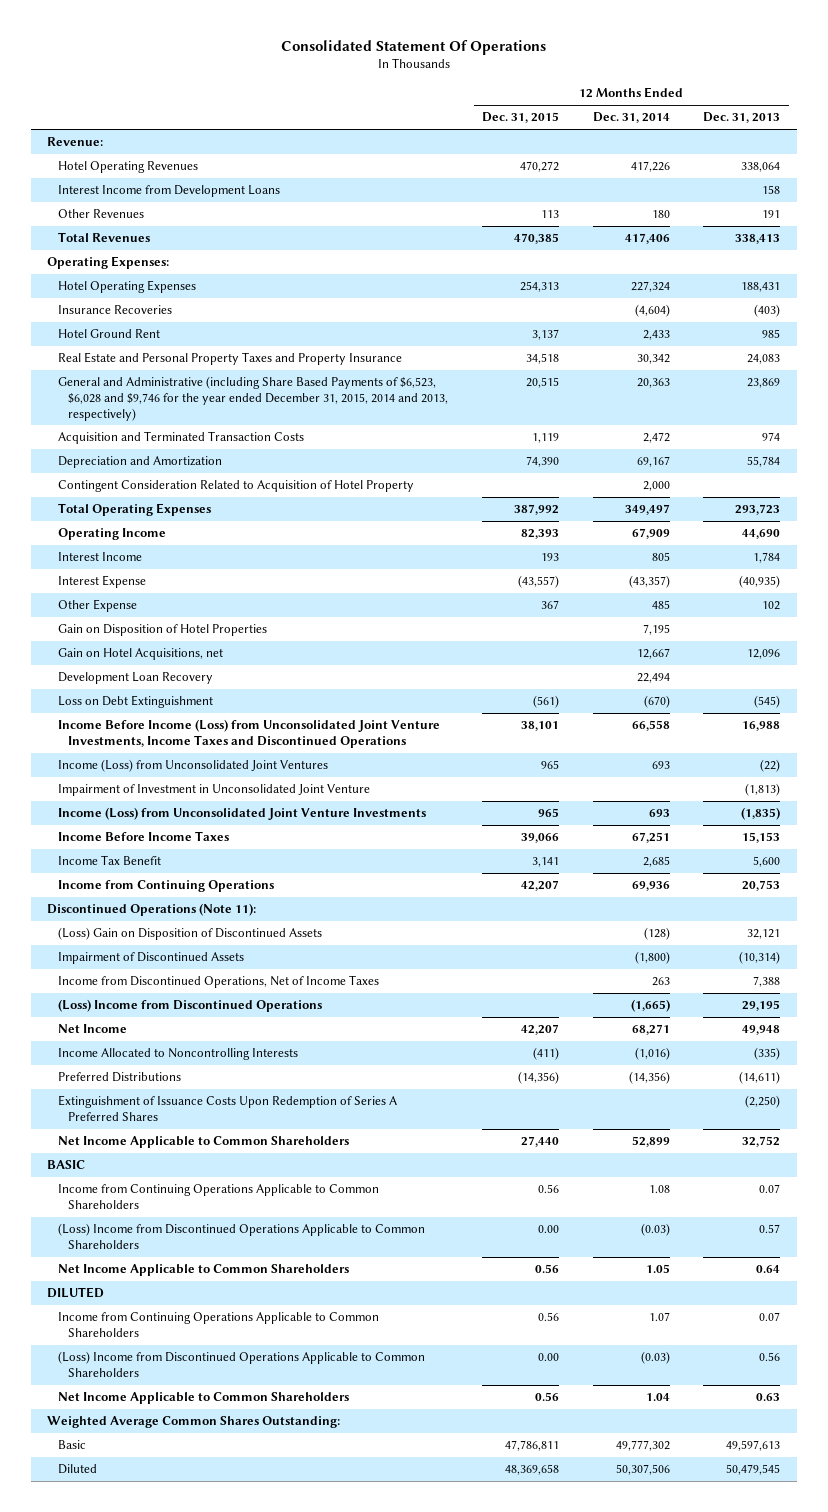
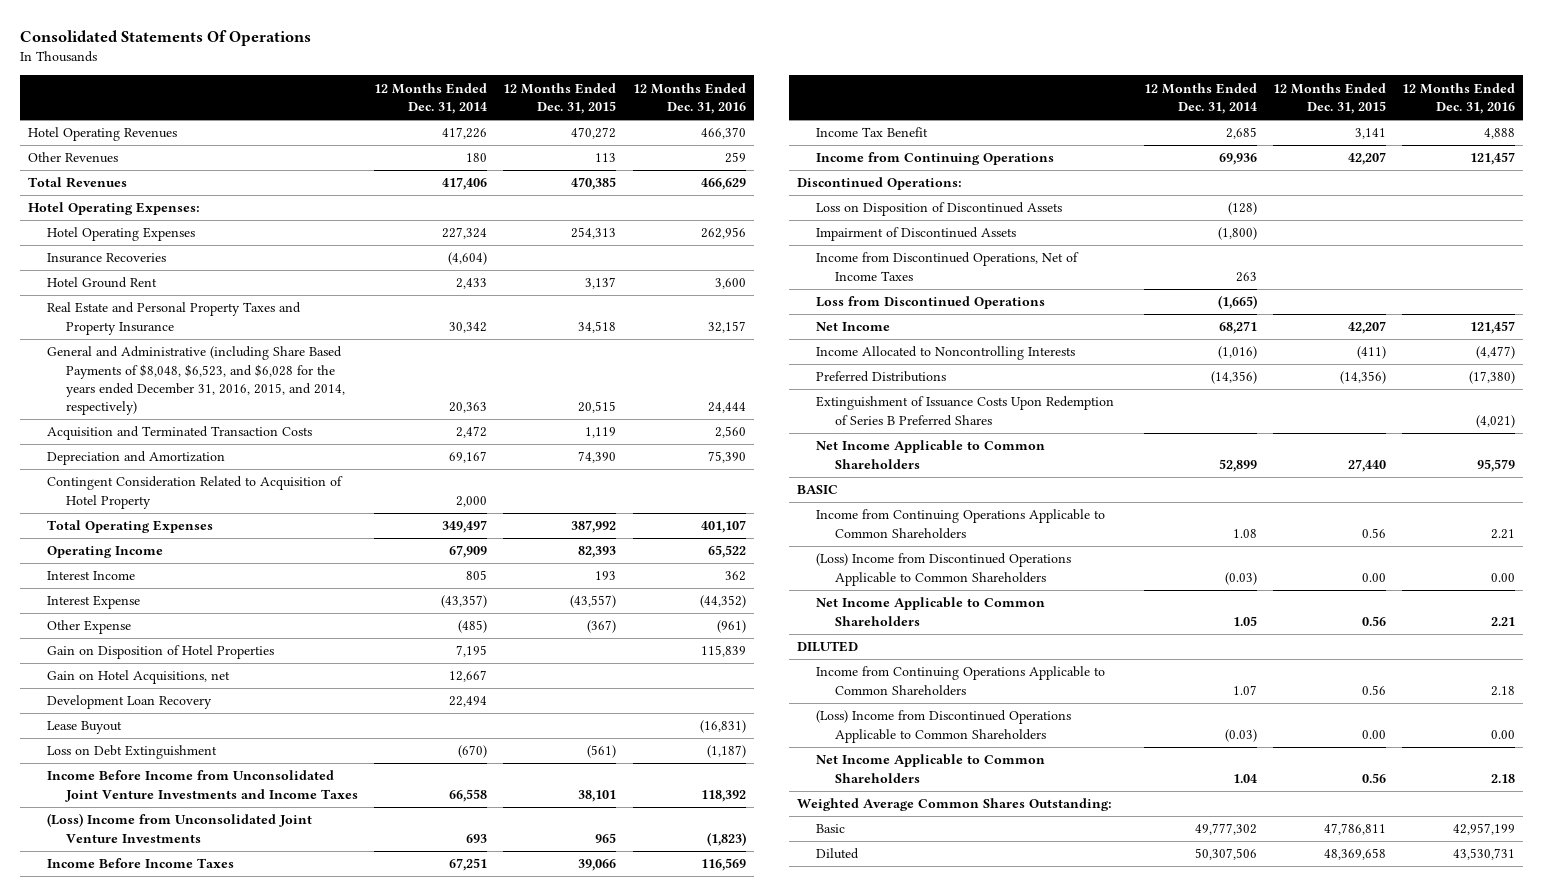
- Consolidated Statement Of Operations
+ Consolidated Statements Of Operations
- | 12 Months Ended Dec. 31, 2015 | 12 Months Ended Dec. 31, 2014 | 12 Months Ended Dec. 31, 2013
+ | 12 Months Ended Dec. 31, 2014 | 12 Months Ended Dec. 31, 2015 | 12 Months Ended Dec. 31, 2016
- Revenue:
- Interest Income from Development Loans | | | 158
- Operating Expenses:
+ Hotel Operating Expenses:
- General and Administrative (including Share Based Payments of $6,523, $6,028 and $9,746 for the year ended December 31, 2015, 2014 and 2013, respectively) | 20,515 | 20,363 | 23,869
+ General and Administrative (including Share Based Payments of $8,048, $6,523, and $6,028 for the years ended December 31, 2016, 2015, and 2014, respectively) | 20,363 | 20,515 | 24,444
- Other Expense | 367 | 485 | 102
+ Other Expense | (485) | (367) | (961)
+ Lease Buyout | | | (16,831)
- Income Before Income (Loss) from Unconsolidated Joint Venture Investments, Income Taxes and Discontinued Operations | 38,101 | 66,558 | 16,988
- Income (Loss) from Unconsolidated Joint Ventures | 965 | 693 | (22)
- Impairment of Investment in Unconsolidated Joint Venture | | | (1,813)
- Income (Loss) from Unconsolidated Joint Venture Investments | 965 | 693 | (1,835)
+ Income Before Income from Unconsolidated Joint Venture Investments and Income Taxes | 66,558 | 38,101 | 118,392
+ (Loss) Income from Unconsolidated Joint Venture Investments | 693 | 965 | (1,823)
- Discontinued Operations (Note 11):
- (Loss) Gain on Disposition of Discontinued Assets | | (128) | 32,121
+ Discontinued Operations:
+ Loss on Disposition of Discontinued Assets | (128) | |
- (Loss) Income from Discontinued Operations | | (1,665) | 29,195
+ Loss from Discontinued Operations | (1,665) | |
- Extinguishment of Issuance Costs Upon Redemption of Series A Preferred Shares | | | (2,250)
+ Extinguishment of Issuance Costs Upon Redemption of Series B Preferred Shares | | | (4,021)

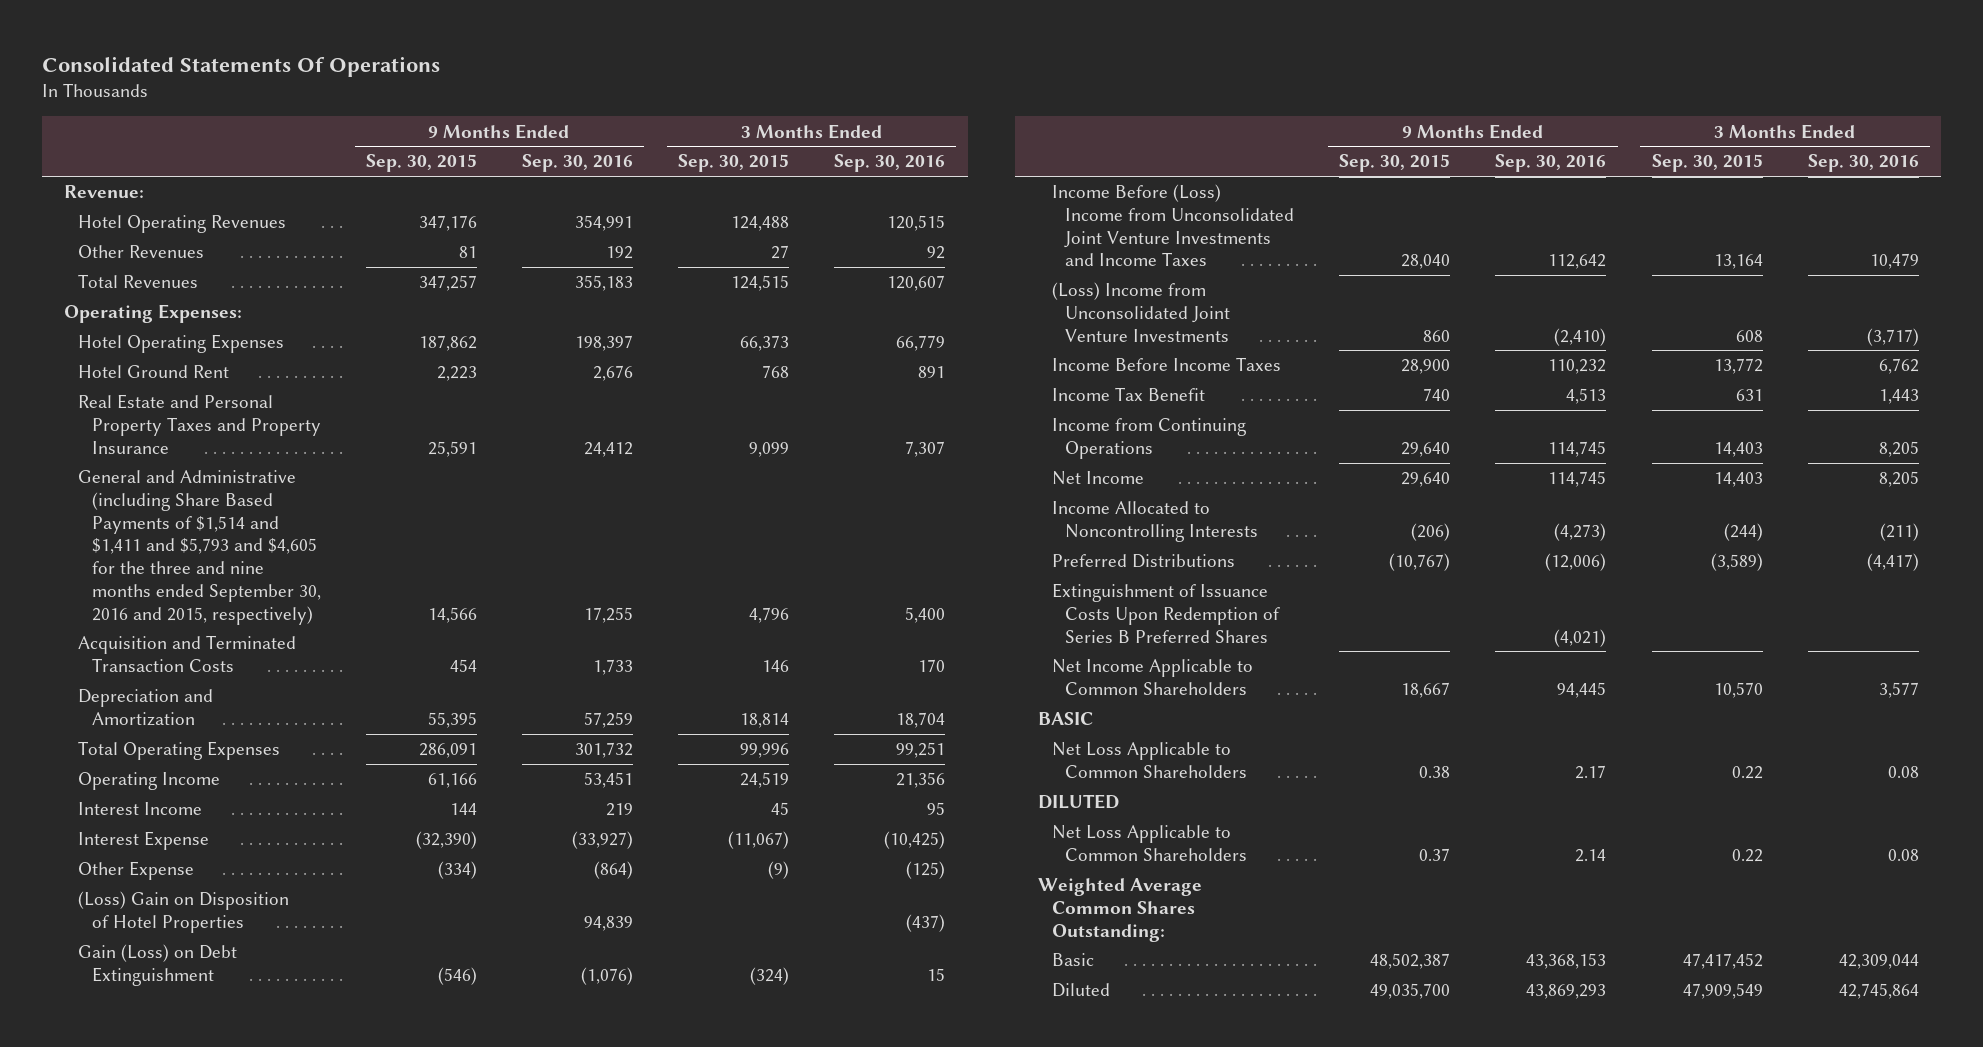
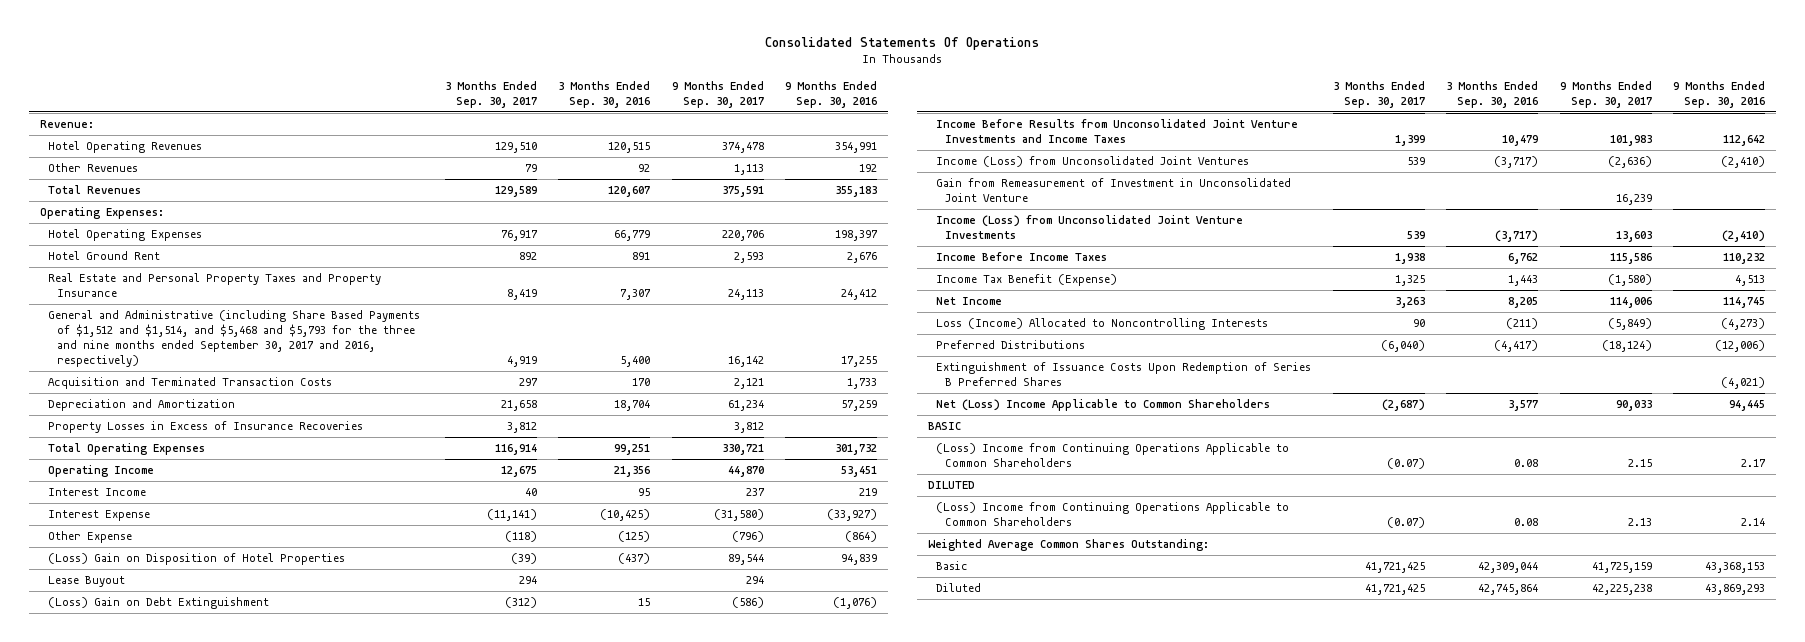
- | 9 Months Ended Sep. 30, 2015 | 9 Months Ended Sep. 30, 2016 | 3 Months Ended Sep. 30, 2015 | 3 Months Ended Sep. 30, 2016
+ | 3 Months Ended Sep. 30, 2017 | 3 Months Ended Sep. 30, 2016 | 9 Months Ended Sep. 30, 2017 | 9 Months Ended Sep. 30, 2016
- General and Administrative (including Share Based Payments of $1,514 and $1,411 and $5,793 and $4,605 for the three and nine months ended September 30, 2016 and 2015, respectively) | 14,566 | 17,255 | 4,796 | 5,400
+ General and Administrative (including Share Based Payments of $1,512 and $1,514, and $5,468 and $5,793 for the three and nine months ended September 30, 2017 and 2016, respectively) | 4,919 | 5,400 | 16,142 | 17,255
+ Property Losses in Excess of Insurance Recoveries | 3,812 | | 3,812 |
- Gain (Loss) on Debt Extinguishment | (546) | (1,076) | (324) | 15
- Income Before (Loss) Income from Unconsolidated Joint Venture Investments and Income Taxes | 28,040 | 112,642 | 13,164 | 10,479
- (Loss) Income from Unconsolidated Joint Venture Investments | 860 | (2,410) | 608 | (3,717)
+ Lease Buyout | 294 | | 294 |
+ (Loss) Gain on Debt Extinguishment | (312) | 15 | (586) | (1,076)
+ Income Before Results from Unconsolidated Joint Venture Investments and Income Taxes | 1,399 | 10,479 | 101,983 | 112,642
+ Income (Loss) from Unconsolidated Joint Ventures | 539 | (3,717) | (2,636) | (2,410)
+ Gain from Remeasurement of Investment in Unconsolidated Joint Venture | | | 16,239 |
+ Income (Loss) from Unconsolidated Joint Venture Investments | 539 | (3,717) | 13,603 | (2,410)
- Income Tax Benefit | 740 | 4,513 | 631 | 1,443
- Income from Continuing Operations | 29,640 | 114,745 | 14,403 | 8,205
+ Income Tax Benefit (Expense) | 1,325 | 1,443 | (1,580) | 4,513
- Income Allocated to Noncontrolling Interests | (206) | (4,273) | (244) | (211)
+ Loss (Income) Allocated to Noncontrolling Interests | 90 | (211) | (5,849) | (4,273)
- Net Income Applicable to Common Shareholders | 18,667 | 94,445 | 10,570 | 3,577
+ Net (Loss) Income Applicable to Common Shareholders | (2,687) | 3,577 | 90,033 | 94,445
- Net Loss Applicable to Common Shareholders | 0.38 | 2.17 | 0.22 | 0.08
+ (Loss) Income from Continuing Operations Applicable to Common Shareholders | (0.07) | 0.08 | 2.15 | 2.17
- Net Loss Applicable to Common Shareholders | 0.37 | 2.14 | 0.22 | 0.08
+ (Loss) Income from Continuing Operations Applicable to Common Shareholders | (0.07) | 0.08 | 2.13 | 2.14

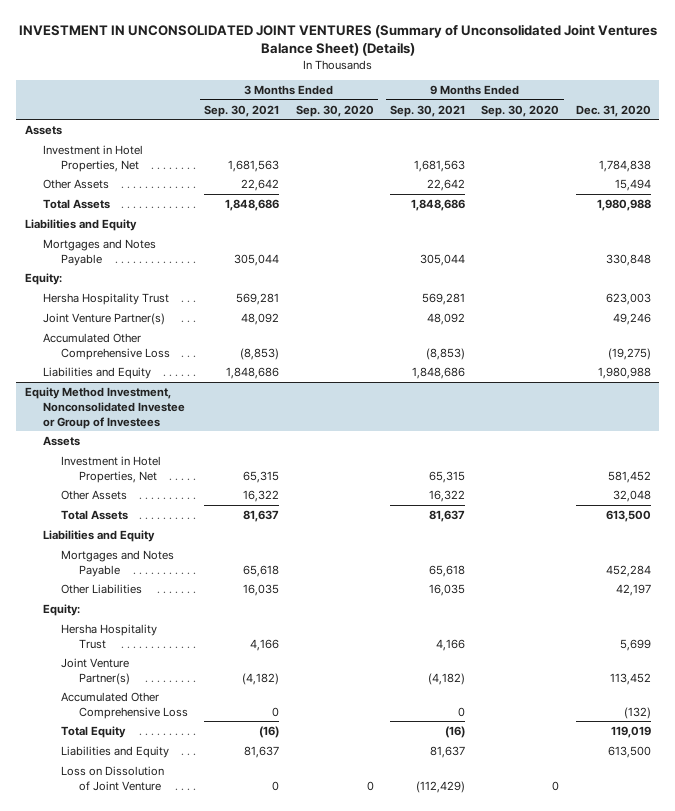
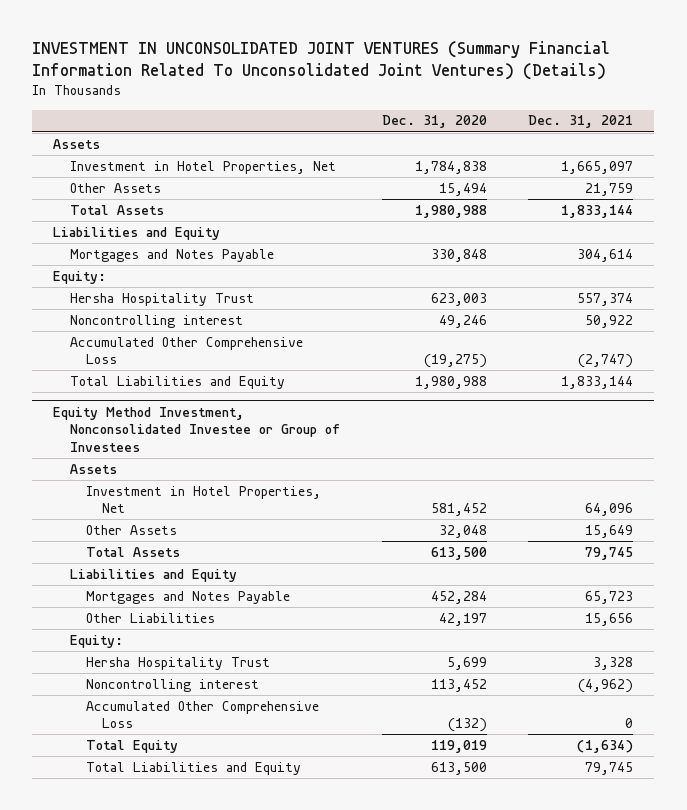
- INVESTMENT IN UNCONSOLIDATED JOINT VENTURES (Summary of Unconsolidated Joint Ventures Balance Sheet) (Details)
+ INVESTMENT IN UNCONSOLIDATED JOINT VENTURES (Summary Financial Information Related To Unconsolidated Joint Ventures) (Details)
- | 3 Months Ended Sep. 30, 2021 | 3 Months Ended Sep. 30, 2020 | 9 Months Ended Sep. 30, 2021 | 9 Months Ended Sep. 30, 2020 | Dec. 31, 2020
+ | Dec. 31, 2020 | Dec. 31, 2021
- Joint Venture Partner(s) | 48,092 | | 48,092 | | 49,246
+ Noncontrolling interest | 49,246 | 50,922
- Liabilities and Equity | 1,848,686 | | 1,848,686 | | 1,980,988
+ Total Liabilities and Equity | 1,980,988 | 1,833,144
@ Equity Method Investment, Nonconsolidated Investee or Group of Investees
- Joint Venture Partner(s) | (4,182) | | (4,182) | | 113,452
+ Noncontrolling interest | 113,452 | (4,962)
- Liabilities and Equity | 81,637 | | 81,637 | | 613,500
- Loss on Dissolution of Joint Venture | 0 | 0 | (112,429) | 0 |
+ Total Liabilities and Equity | 613,500 | 79,745

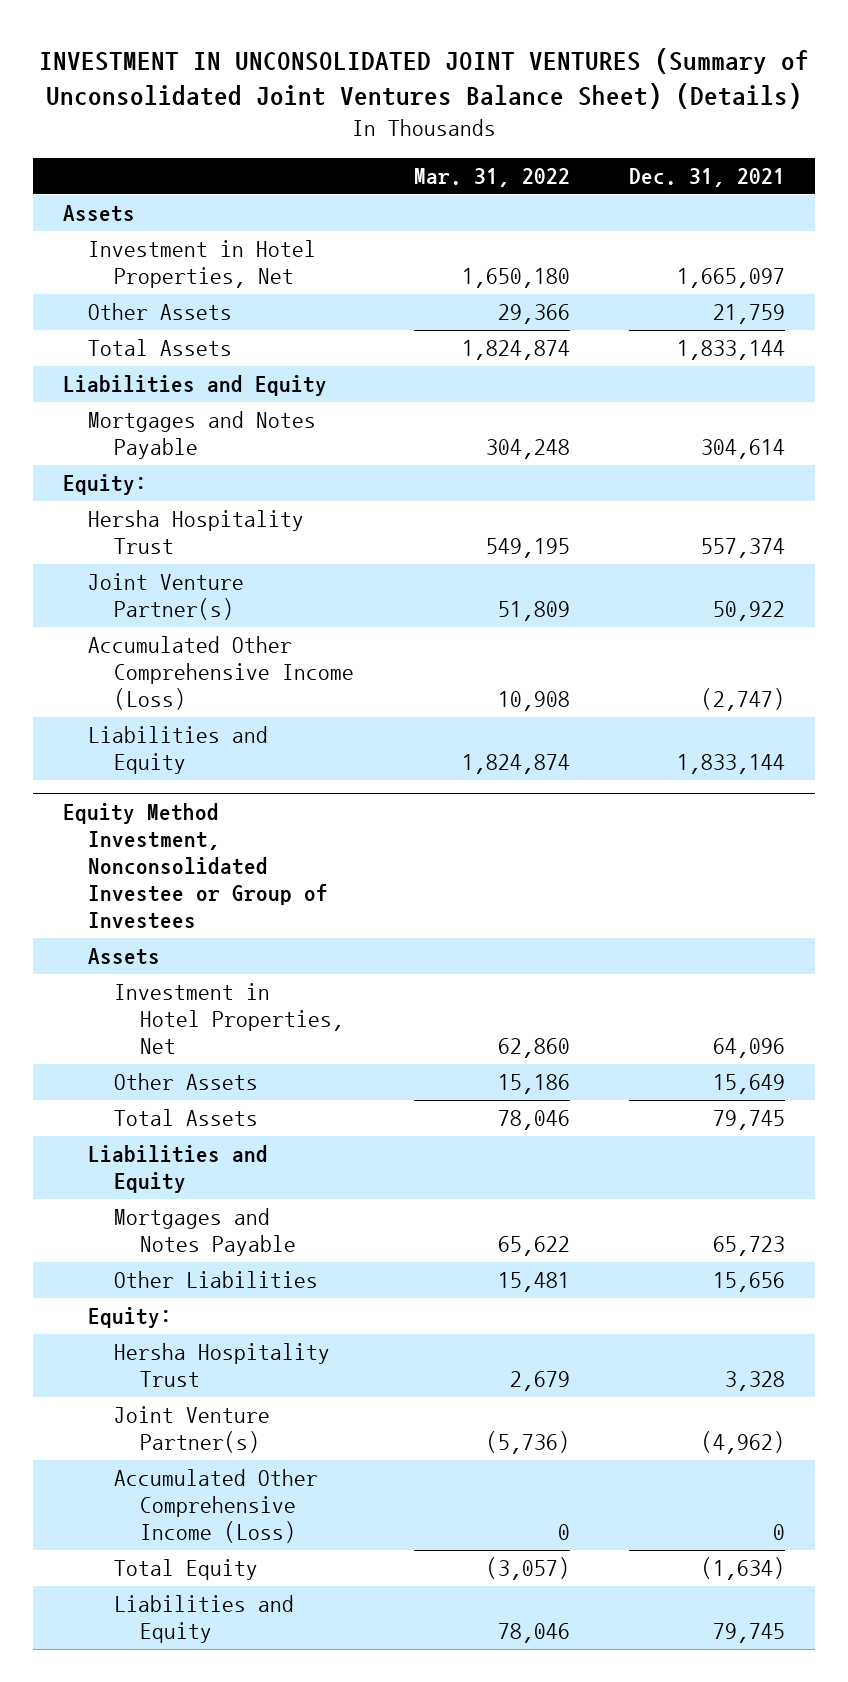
- INVESTMENT IN UNCONSOLIDATED JOINT VENTURES (Summary Financial Information Related To Unconsolidated Joint Ventures) (Details)
+ INVESTMENT IN UNCONSOLIDATED JOINT VENTURES (Summary of Unconsolidated Joint Ventures Balance Sheet) (Details)
- | Dec. 31, 2020 | Dec. 31, 2021
+ | Mar. 31, 2022 | Dec. 31, 2021
- Noncontrolling interest | 49,246 | 50,922
- Accumulated Other Comprehensive Loss | (19,275) | (2,747)
- Total Liabilities and Equity | 1,980,988 | 1,833,144
+ Joint Venture Partner(s) | 51,809 | 50,922
+ Accumulated Other Comprehensive Income (Loss) | 10,908 | (2,747)
+ Liabilities and Equity | 1,824,874 | 1,833,144
@ Equity Method Investment, Nonconsolidated Investee or Group of Investees
- Noncontrolling interest | 113,452 | (4,962)
- Accumulated Other Comprehensive Loss | (132) | 0
+ Joint Venture Partner(s) | (5,736) | (4,962)
+ Accumulated Other Comprehensive Income (Loss) | 0 | 0
- Total Liabilities and Equity | 613,500 | 79,745
+ Liabilities and Equity | 78,046 | 79,745

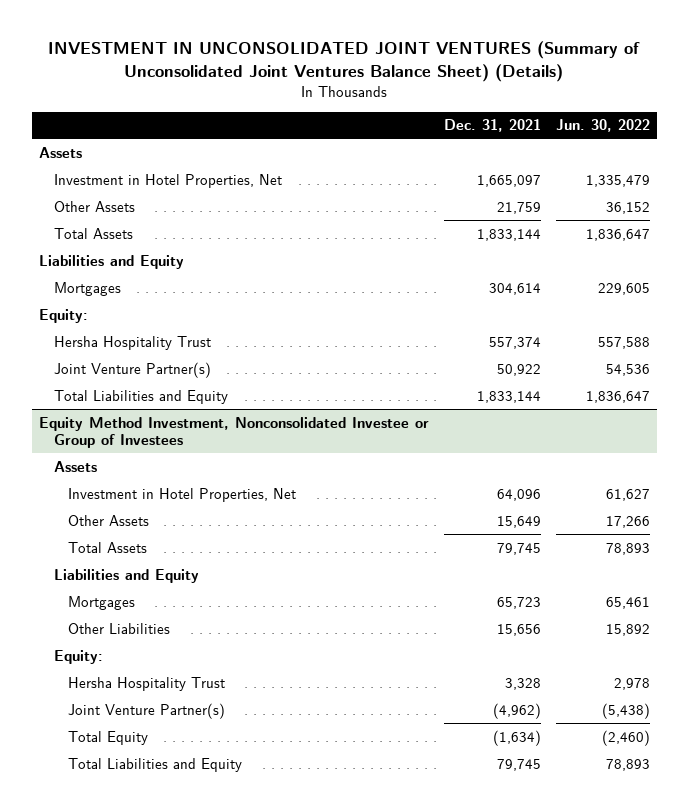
- | Mar. 31, 2022 | Dec. 31, 2021
+ | Dec. 31, 2021 | Jun. 30, 2022
- Mortgages and Notes Payable | 304,248 | 304,614
+ Mortgages | 304,614 | 229,605
- Accumulated Other Comprehensive Income (Loss) | 10,908 | (2,747)
- Liabilities and Equity | 1,824,874 | 1,833,144
+ Total Liabilities and Equity | 1,833,144 | 1,836,647
@ Equity Method Investment, Nonconsolidated Investee or Group of Investees
- Mortgages and Notes Payable | 65,622 | 65,723
+ Mortgages | 65,723 | 65,461
- Accumulated Other Comprehensive Income (Loss) | 0 | 0
- Liabilities and Equity | 78,046 | 79,745
+ Total Liabilities and Equity | 79,745 | 78,893

